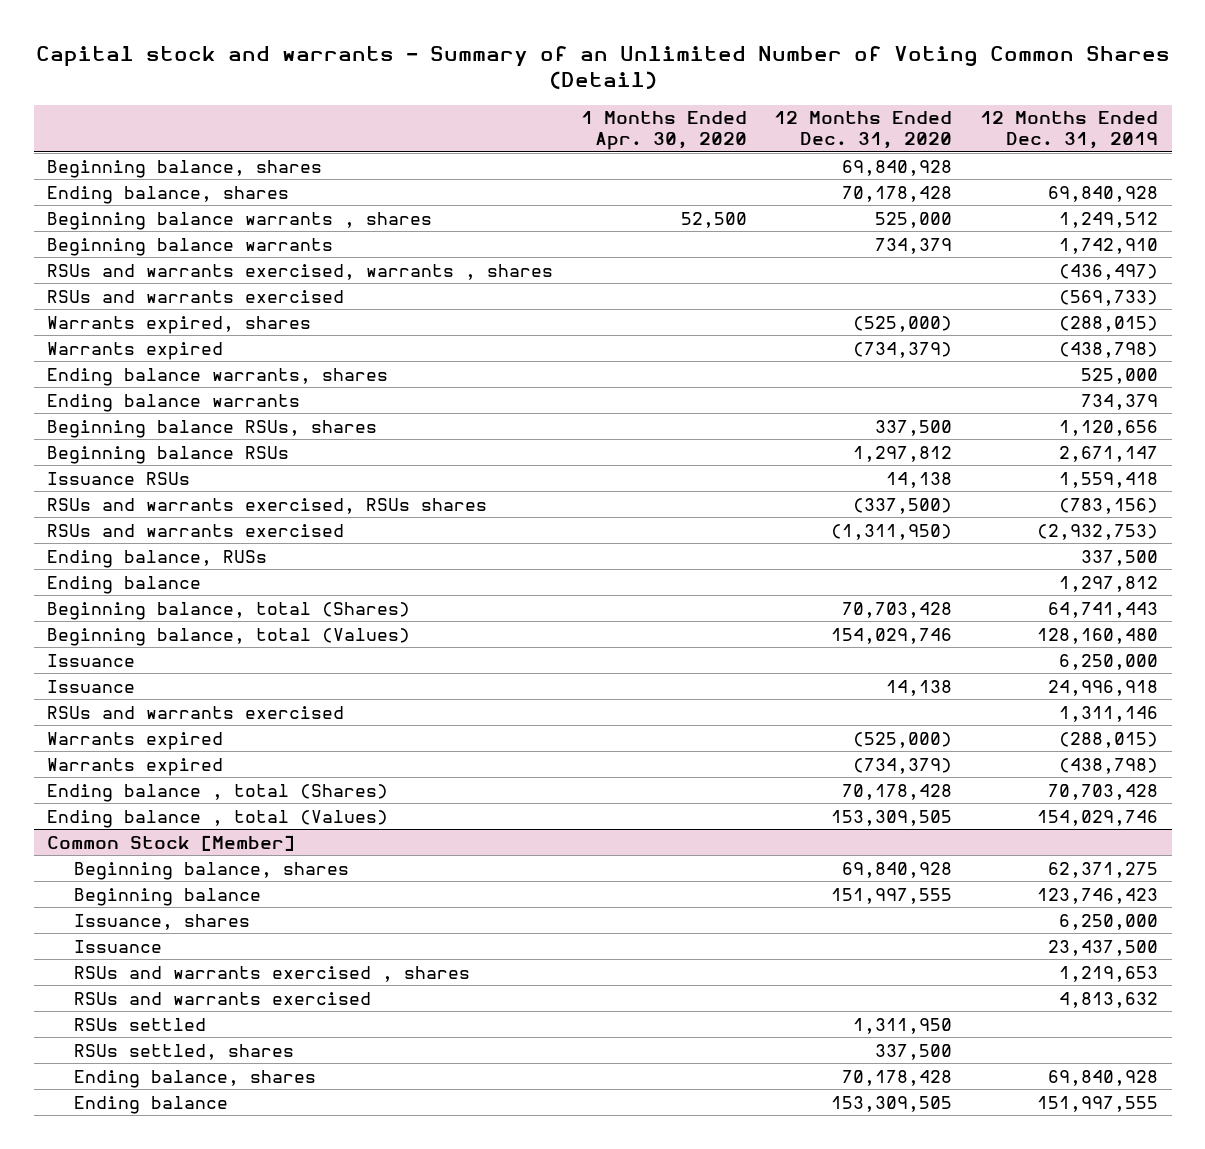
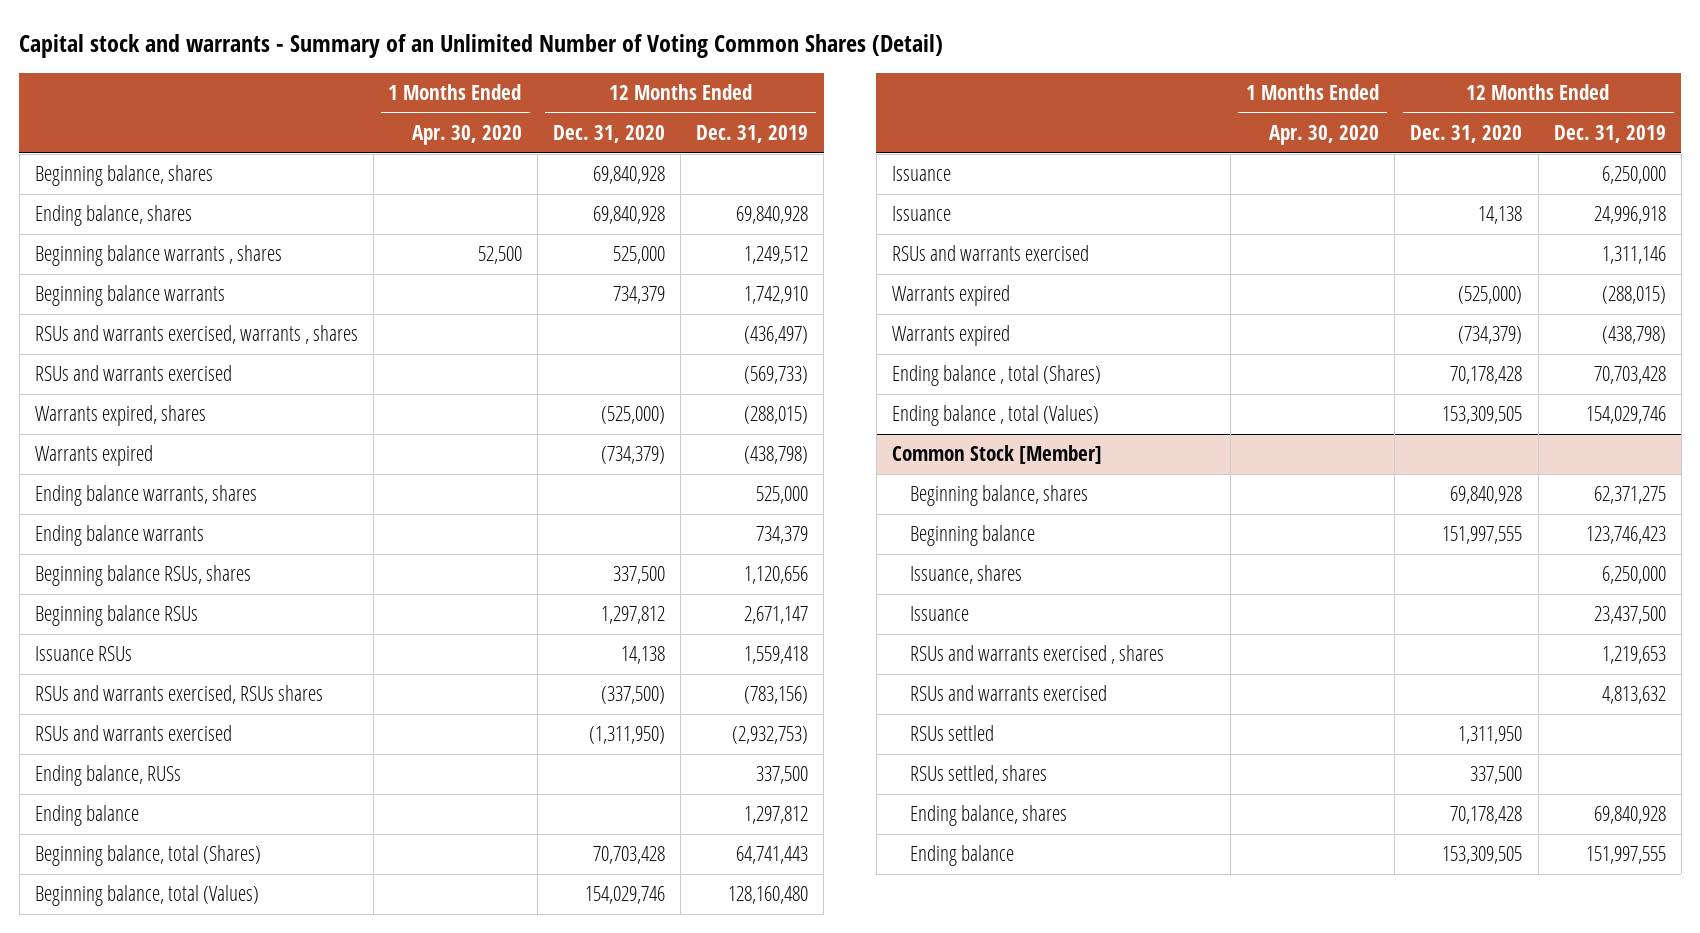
- Ending balance, shares | | 70,178,428 | 69,840,928
+ Ending balance, shares | | 69,840,928 | 69,840,928

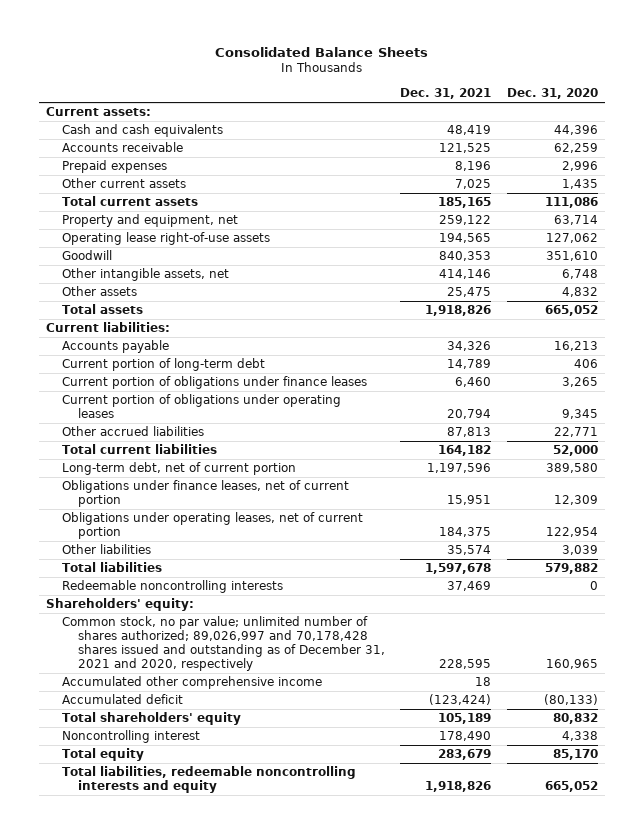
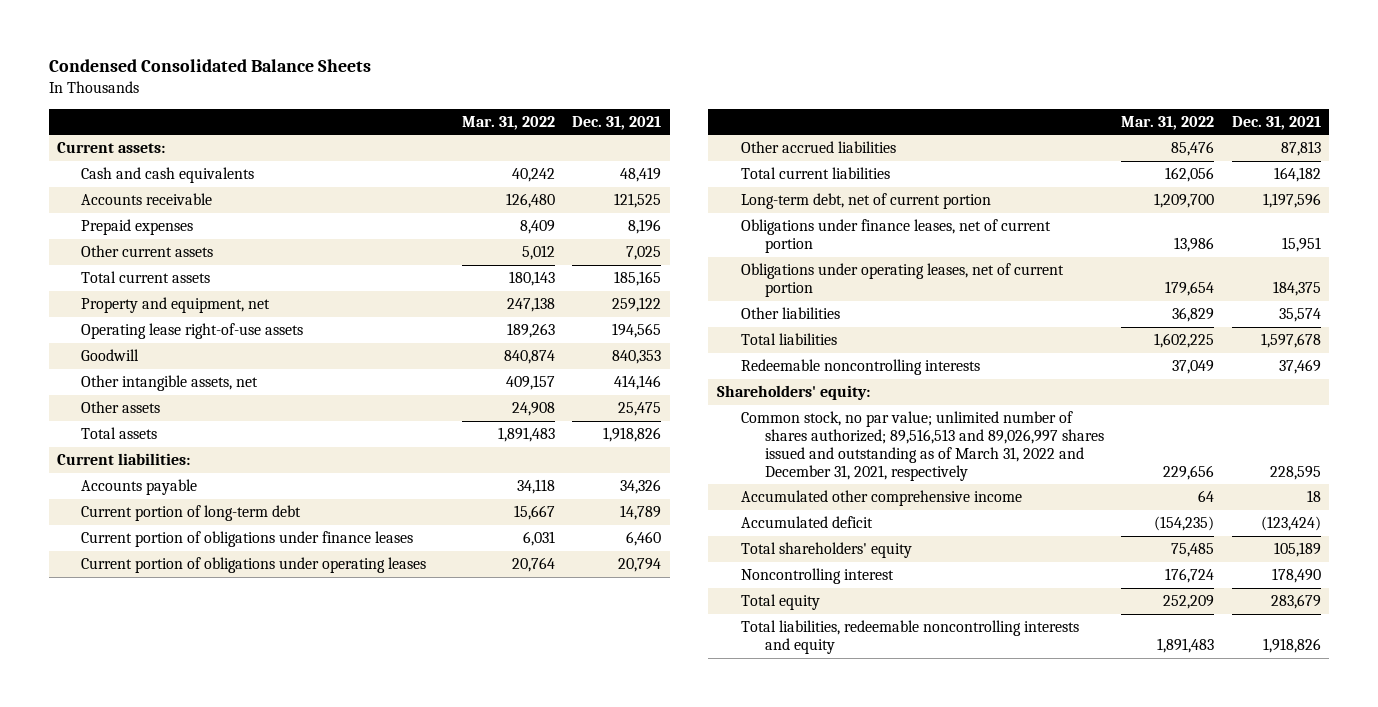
- Consolidated Balance Sheets
+ Condensed Consolidated Balance Sheets
- | Dec. 31, 2021 | Dec. 31, 2020
+ | Mar. 31, 2022 | Dec. 31, 2021
- Common stock, no par value; unlimited number of shares authorized; 89,026,997 and 70,178,428 shares issued and outstanding as of December 31, 2021 and 2020, respectively | 228,595 | 160,965
+ Common stock, no par value; unlimited number of shares authorized; 89,516,513 and 89,026,997 shares issued and outstanding as of March 31, 2022 and December 31, 2021, respectively | 229,656 | 228,595

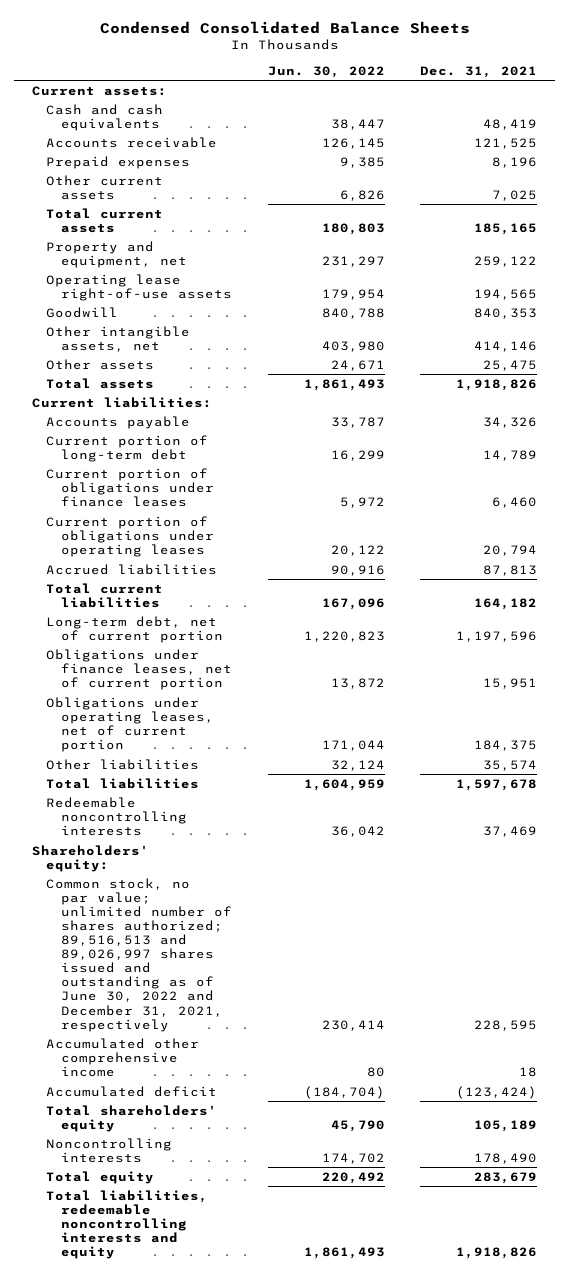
- | Mar. 31, 2022 | Dec. 31, 2021
+ | Jun. 30, 2022 | Dec. 31, 2021
- Other accrued liabilities | 85,476 | 87,813
+ Accrued liabilities | 90,916 | 87,813
- Common stock, no par value; unlimited number of shares authorized; 89,516,513 and 89,026,997 shares issued and outstanding as of March 31, 2022 and December 31, 2021, respectively | 229,656 | 228,595
+ Common stock, no par value; unlimited number of shares authorized; 89,516,513 and 89,026,997 shares issued and outstanding as of June 30, 2022 and December 31, 2021, respectively | 230,414 | 228,595
- Noncontrolling interest | 176,724 | 178,490
+ Noncontrolling interests | 174,702 | 178,490

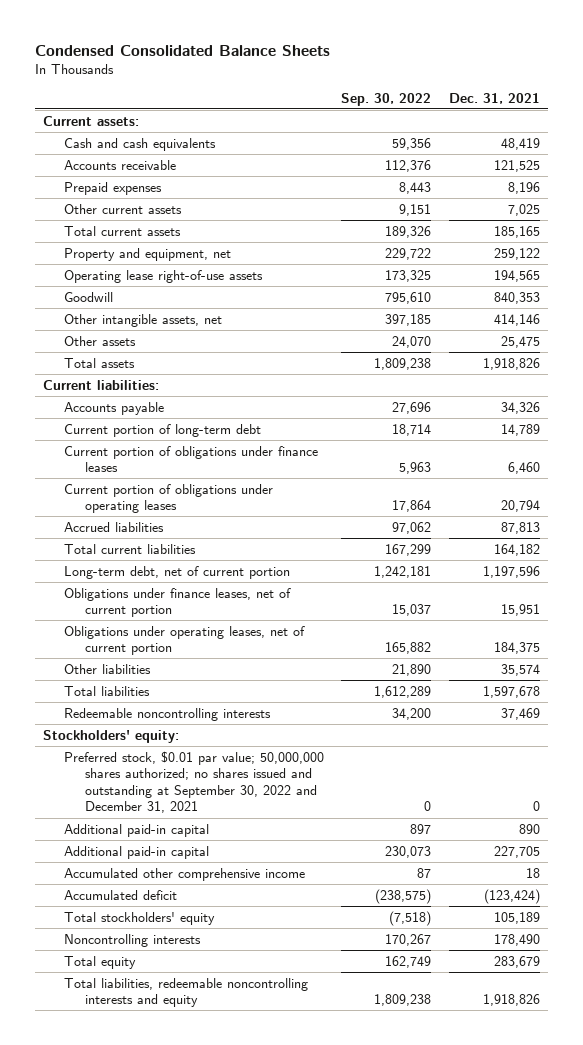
- | Jun. 30, 2022 | Dec. 31, 2021
+ | Sep. 30, 2022 | Dec. 31, 2021
- Shareholders' equity:
- Common stock, no par value; unlimited number of shares authorized; 89,516,513 and 89,026,997 shares issued and outstanding as of June 30, 2022 and December 31, 2021, respectively | 230,414 | 228,595
+ Stockholders' equity:
+ Preferred stock, $0.01 par value; 50,000,000 shares authorized; no shares issued and outstanding at September 30, 2022 and December 31, 2021 | 0 | 0
+ Additional paid-in capital | 897 | 890
+ Additional paid-in capital | 230,073 | 227,705
- Total shareholders' equity | 45,790 | 105,189
+ Total stockholders' equity | (7,518) | 105,189

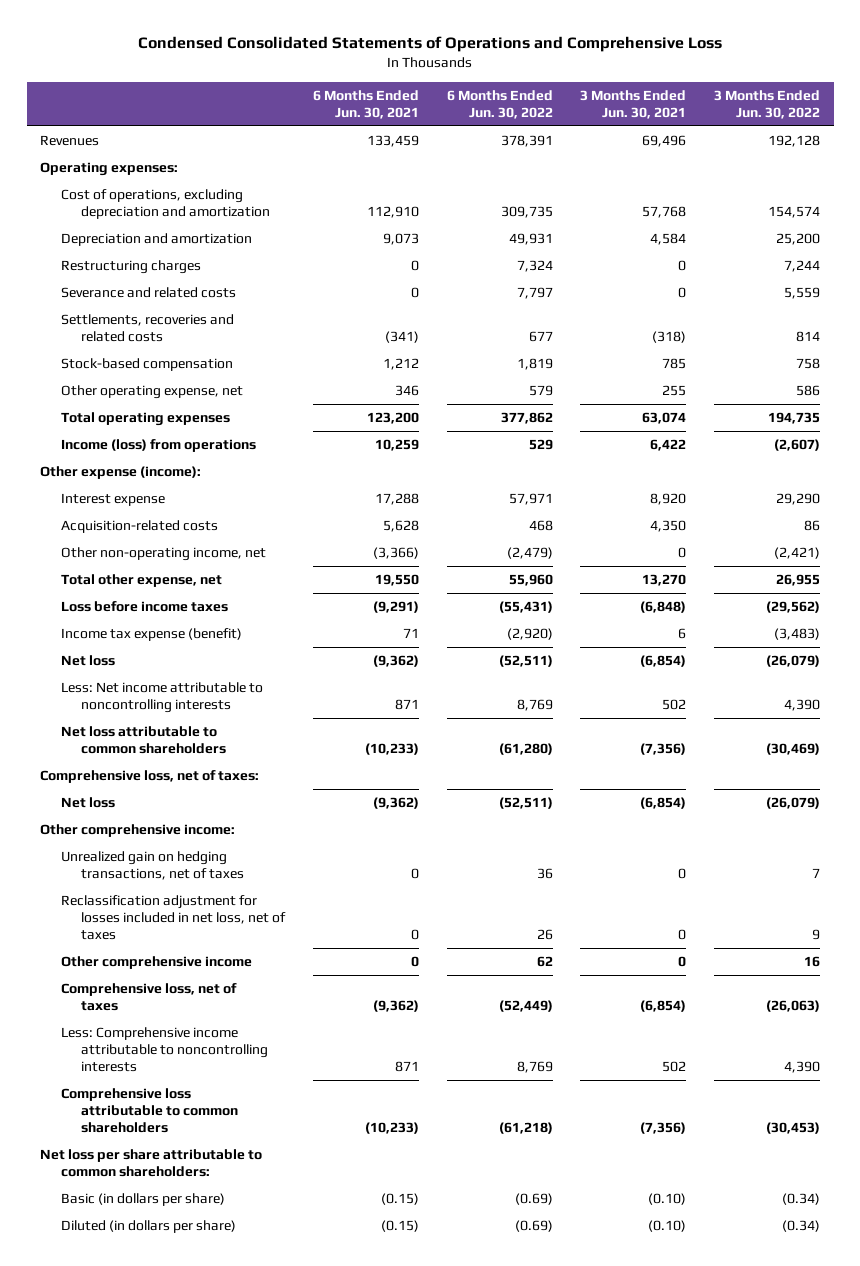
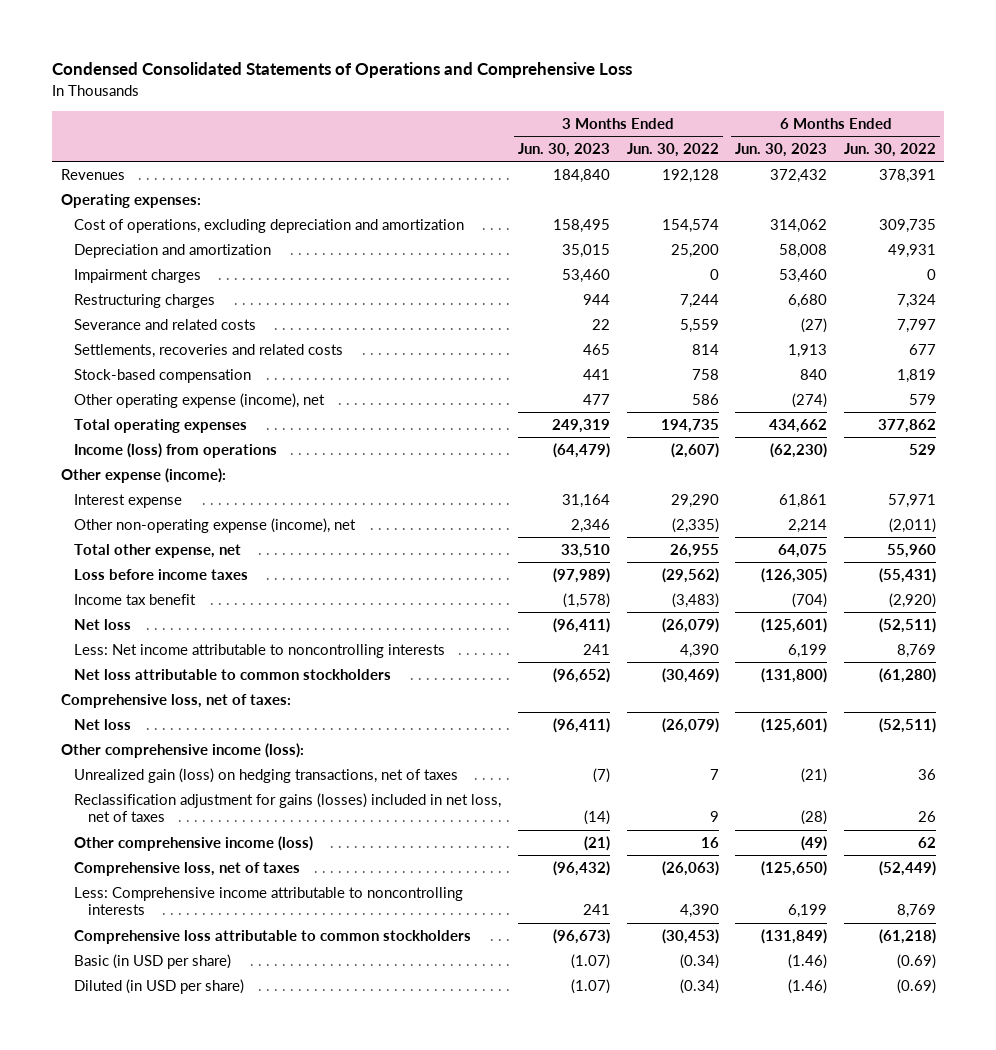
- | 6 Months Ended Jun. 30, 2021 | 6 Months Ended Jun. 30, 2022 | 3 Months Ended Jun. 30, 2021 | 3 Months Ended Jun. 30, 2022
+ | 3 Months Ended Jun. 30, 2023 | 3 Months Ended Jun. 30, 2022 | 6 Months Ended Jun. 30, 2023 | 6 Months Ended Jun. 30, 2022
+ Impairment charges | 53,460 | 0 | 53,460 | 0
- Other operating expense, net | 346 | 579 | 255 | 586
+ Other operating expense (income), net | 477 | 586 | (274) | 579
- Acquisition-related costs | 5,628 | 468 | 4,350 | 86
- Other non-operating income, net | (3,366) | (2,479) | 0 | (2,421)
+ Other non-operating expense (income), net | 2,346 | (2,335) | 2,214 | (2,011)
- Income tax expense (benefit) | 71 | (2,920) | 6 | (3,483)
+ Income tax benefit | (1,578) | (3,483) | (704) | (2,920)
- Net loss attributable to common shareholders | (10,233) | (61,280) | (7,356) | (30,469)
+ Net loss attributable to common stockholders | (96,652) | (30,469) | (131,800) | (61,280)
- Other comprehensive income:
- Unrealized gain on hedging transactions, net of taxes | 0 | 36 | 0 | 7
- Reclassification adjustment for losses included in net loss, net of taxes | 0 | 26 | 0 | 9
- Other comprehensive income | 0 | 62 | 0 | 16
+ Other comprehensive income (loss):
+ Unrealized gain (loss) on hedging transactions, net of taxes | (7) | 7 | (21) | 36
+ Reclassification adjustment for gains (losses) included in net loss, net of taxes | (14) | 9 | (28) | 26
+ Other comprehensive income (loss) | (21) | 16 | (49) | 62
- Comprehensive loss attributable to common shareholders | (10,233) | (61,218) | (7,356) | (30,453)
- Net loss per share attributable to common shareholders:
- Basic (in dollars per share) | (0.15) | (0.69) | (0.10) | (0.34)
- Diluted (in dollars per share) | (0.15) | (0.69) | (0.10) | (0.34)
+ Comprehensive loss attributable to common stockholders | (96,673) | (30,453) | (131,849) | (61,218)
+ Basic (in USD per share) | (1.07) | (0.34) | (1.46) | (0.69)
+ Diluted (in USD per share) | (1.07) | (0.34) | (1.46) | (0.69)

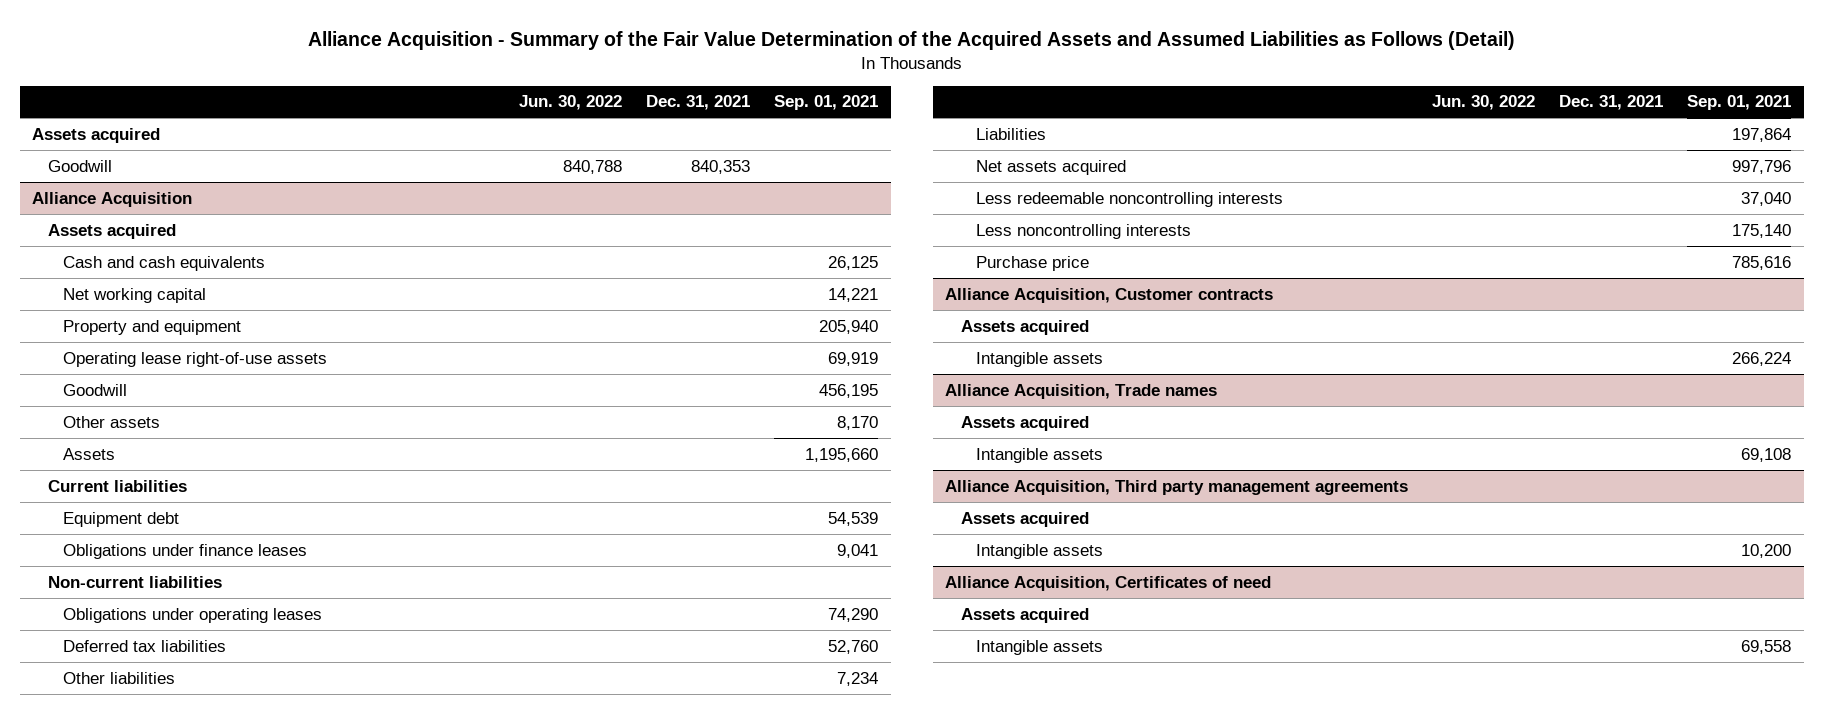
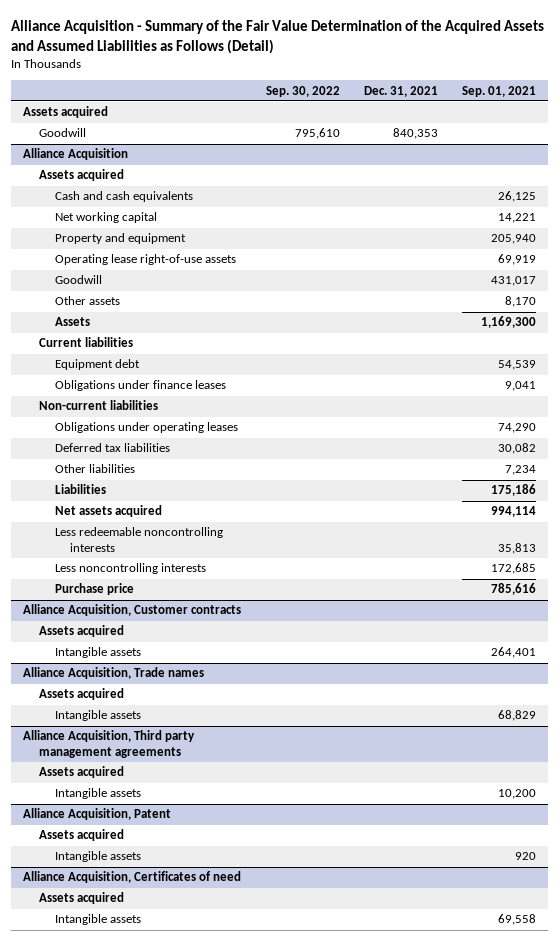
- | Jun. 30, 2022 | Dec. 31, 2021 | Sep. 01, 2021
+ | Sep. 30, 2022 | Dec. 31, 2021 | Sep. 01, 2021
@ Alliance Acquisition
- Goodwill | | | 456,195
+ Goodwill | | | 431,017
- Assets | | | 1,195,660
+ Assets | | | 1,169,300
- Deferred tax liabilities | | | 52,760
+ Deferred tax liabilities | | | 30,082
- Liabilities | | | 197,864
- Net assets acquired | | | 997,796
- Less redeemable noncontrolling interests | | | 37,040
- Less noncontrolling interests | | | 175,140
+ Liabilities | | | 175,186
+ Net assets acquired | | | 994,114
+ Less redeemable noncontrolling interests | | | 35,813
+ Less noncontrolling interests | | | 172,685
@ Alliance Acquisition, Customer contracts
- Intangible assets | | | 266,224
+ Intangible assets | | | 264,401
@ Alliance Acquisition, Trade names
- Intangible assets | | | 69,108
+ Intangible assets | | | 68,829
+ Alliance Acquisition, Patent
+ Assets acquired
+ Intangible assets | | | 920

